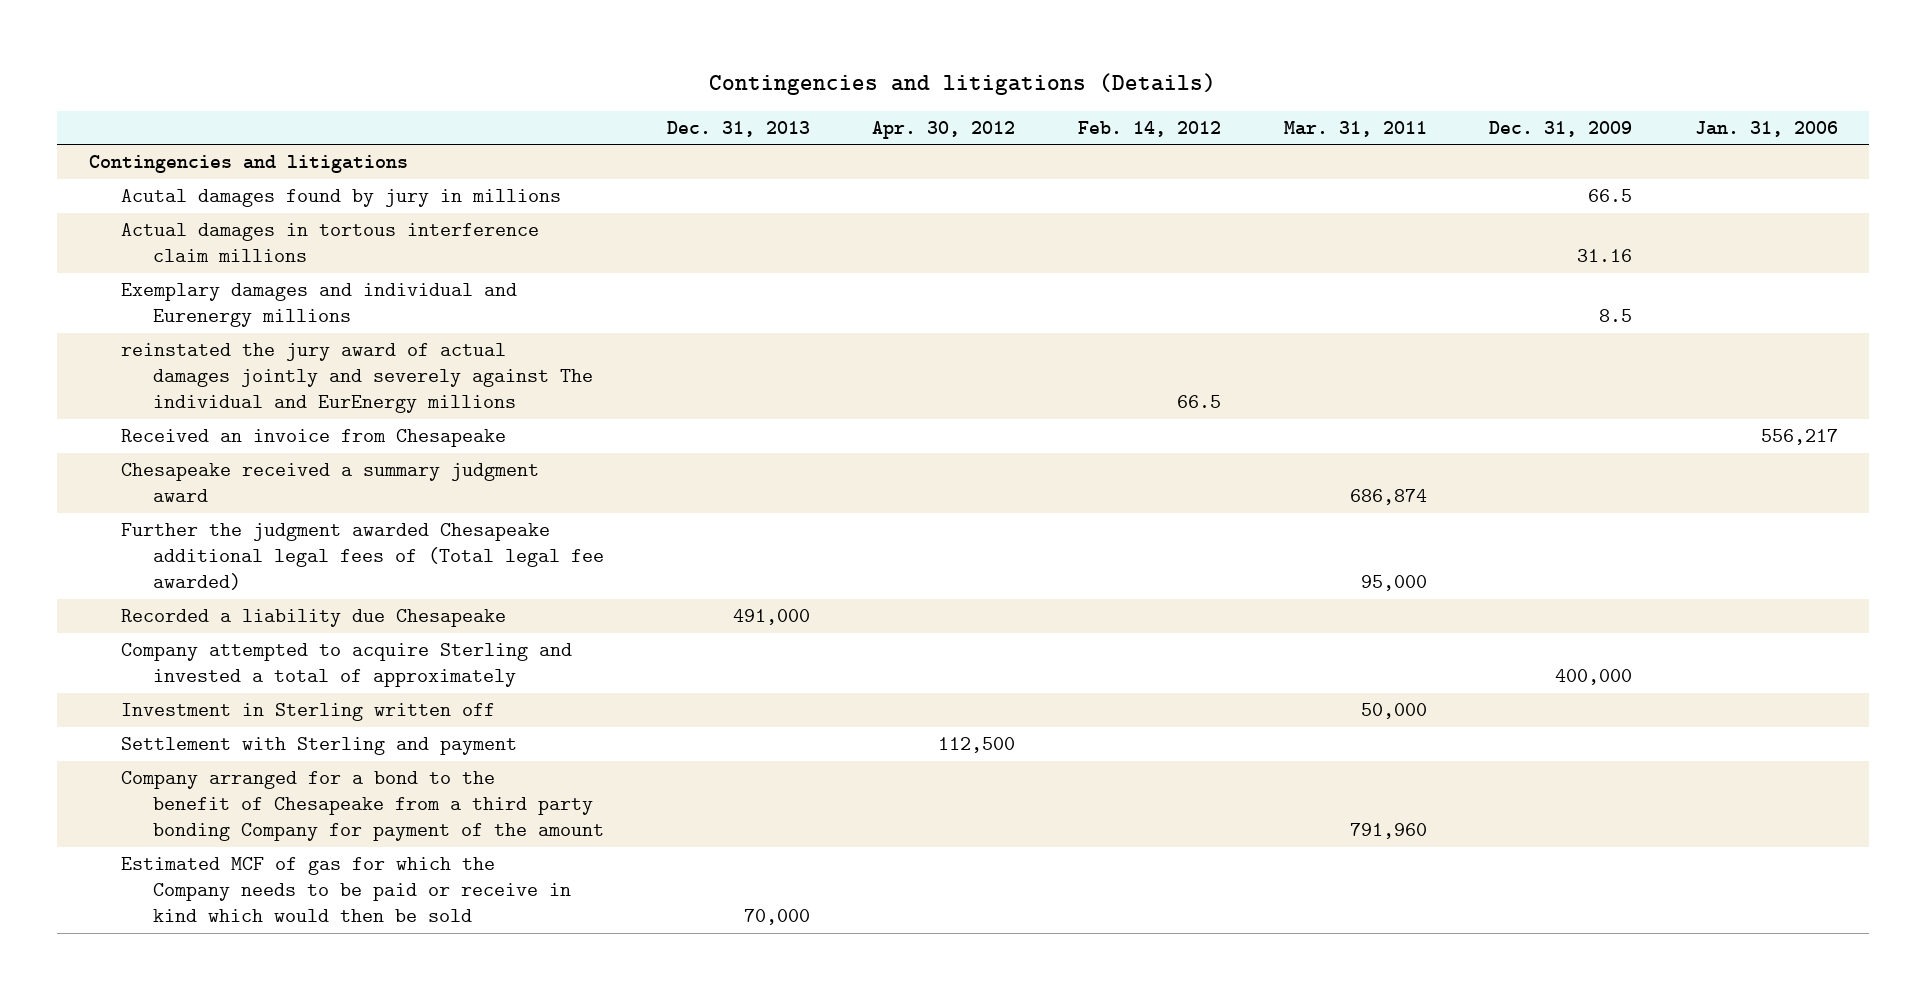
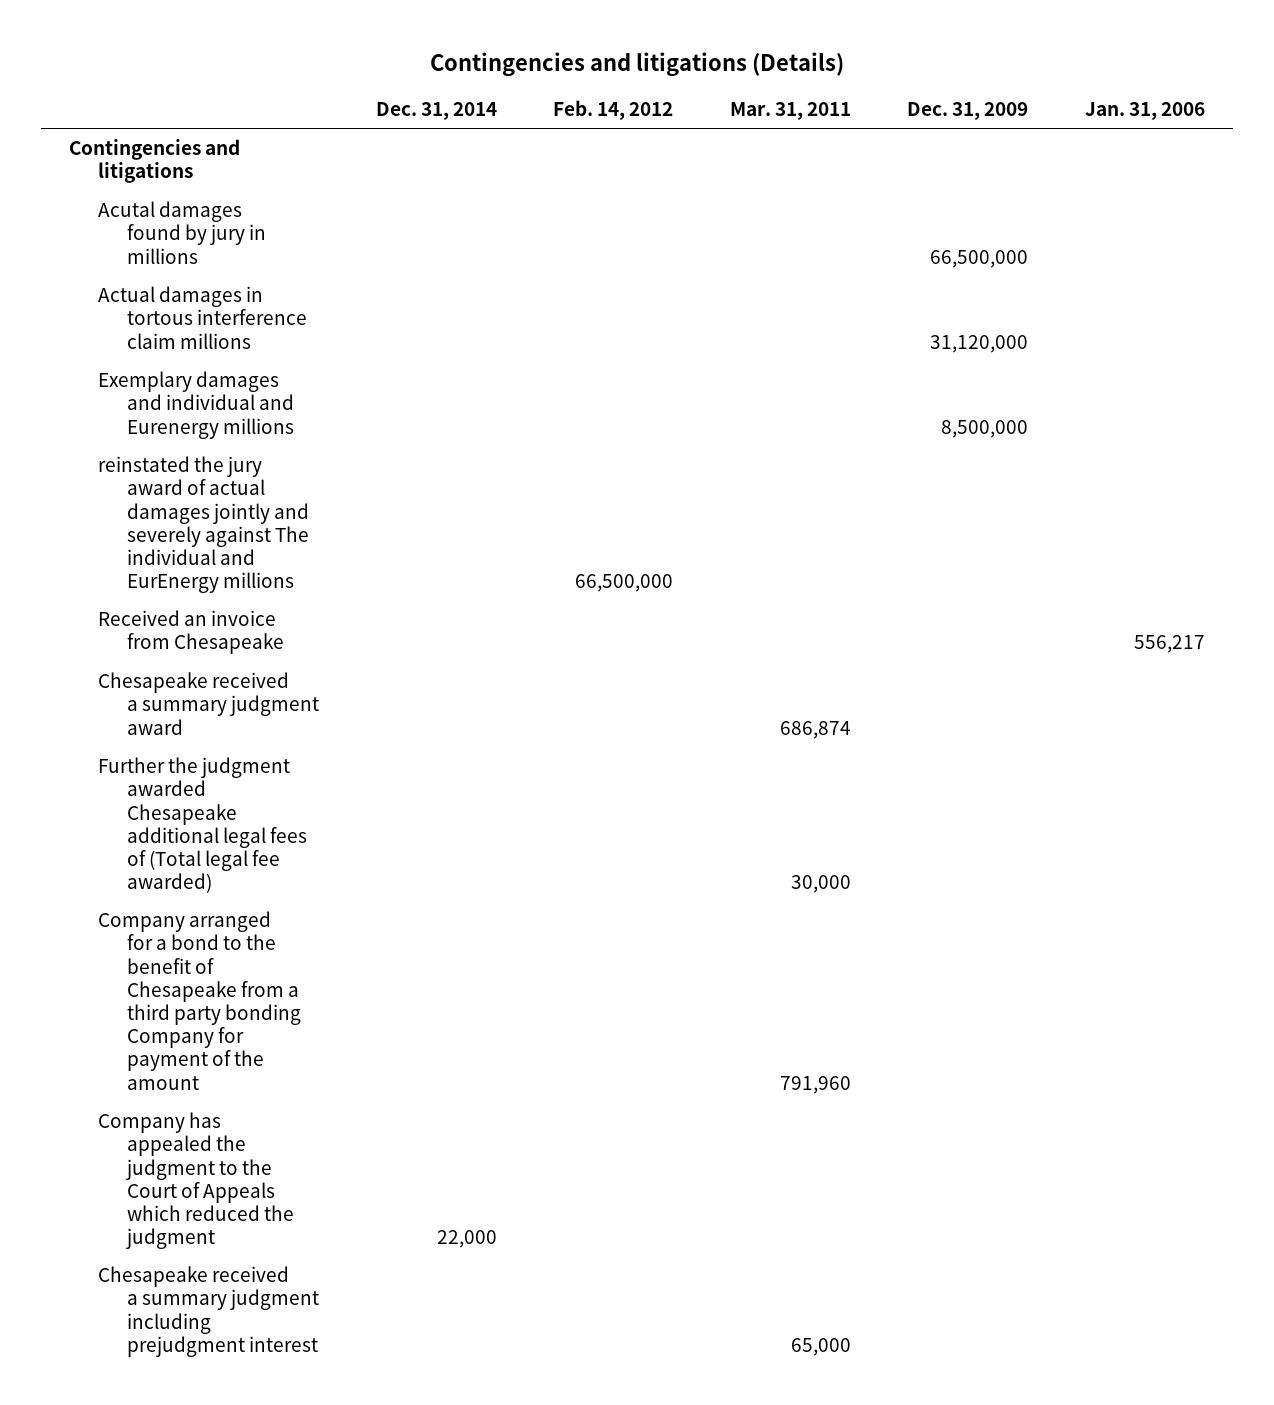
- | Dec. 31, 2013 | Apr. 30, 2012 | Feb. 14, 2012 | Mar. 31, 2011 | Dec. 31, 2009 | Jan. 31, 2006
+ | Dec. 31, 2014 | Feb. 14, 2012 | Mar. 31, 2011 | Dec. 31, 2009 | Jan. 31, 2006
- Acutal damages found by jury in millions | | | | | 66.5 |
- Actual damages in tortous interference claim millions | | | | | 31.16 |
- Exemplary damages and individual and Eurenergy millions | | | | | 8.5 |
- reinstated the jury award of actual damages jointly and severely against The individual and EurEnergy millions | | | 66.5 | | |
+ Acutal damages found by jury in millions | | | | 66,500,000 |
+ Actual damages in tortous interference claim millions | | | | 31,120,000 |
+ Exemplary damages and individual and Eurenergy millions | | | | 8,500,000 |
+ reinstated the jury award of actual damages jointly and severely against The individual and EurEnergy millions | | 66,500,000 | | |
- Further the judgment awarded Chesapeake additional legal fees of (Total legal fee awarded) | | | | 95,000 | |
- Recorded a liability due Chesapeake | 491,000 | | | | |
- Company attempted to acquire Sterling and invested a total of approximately | | | | | 400,000 |
- Investment in Sterling written off | | | | 50,000 | |
- Settlement with Sterling and payment | | 112,500 | | | |
+ Further the judgment awarded Chesapeake additional legal fees of (Total legal fee awarded) | | | 30,000 | |
- Estimated MCF of gas for which the Company needs to be paid or receive in kind which would then be sold | 70,000 | | | | |
+ Company has appealed the judgment to the Court of Appeals which reduced the judgment | 22,000 | | | |
+ Chesapeake received a summary judgment including prejudgment interest | | | 65,000 | |

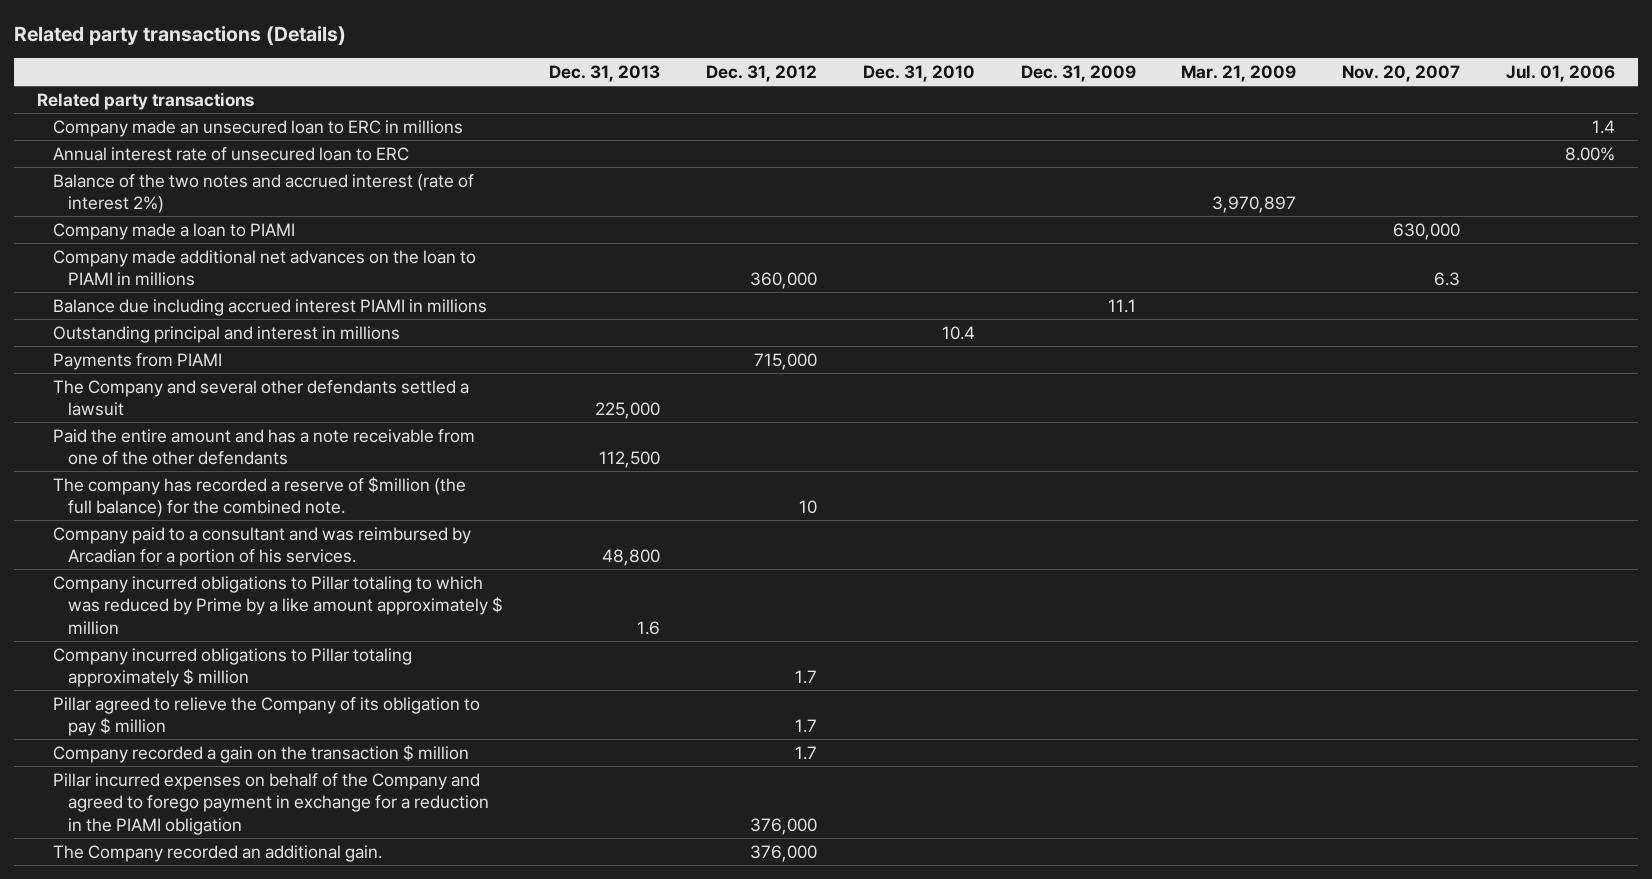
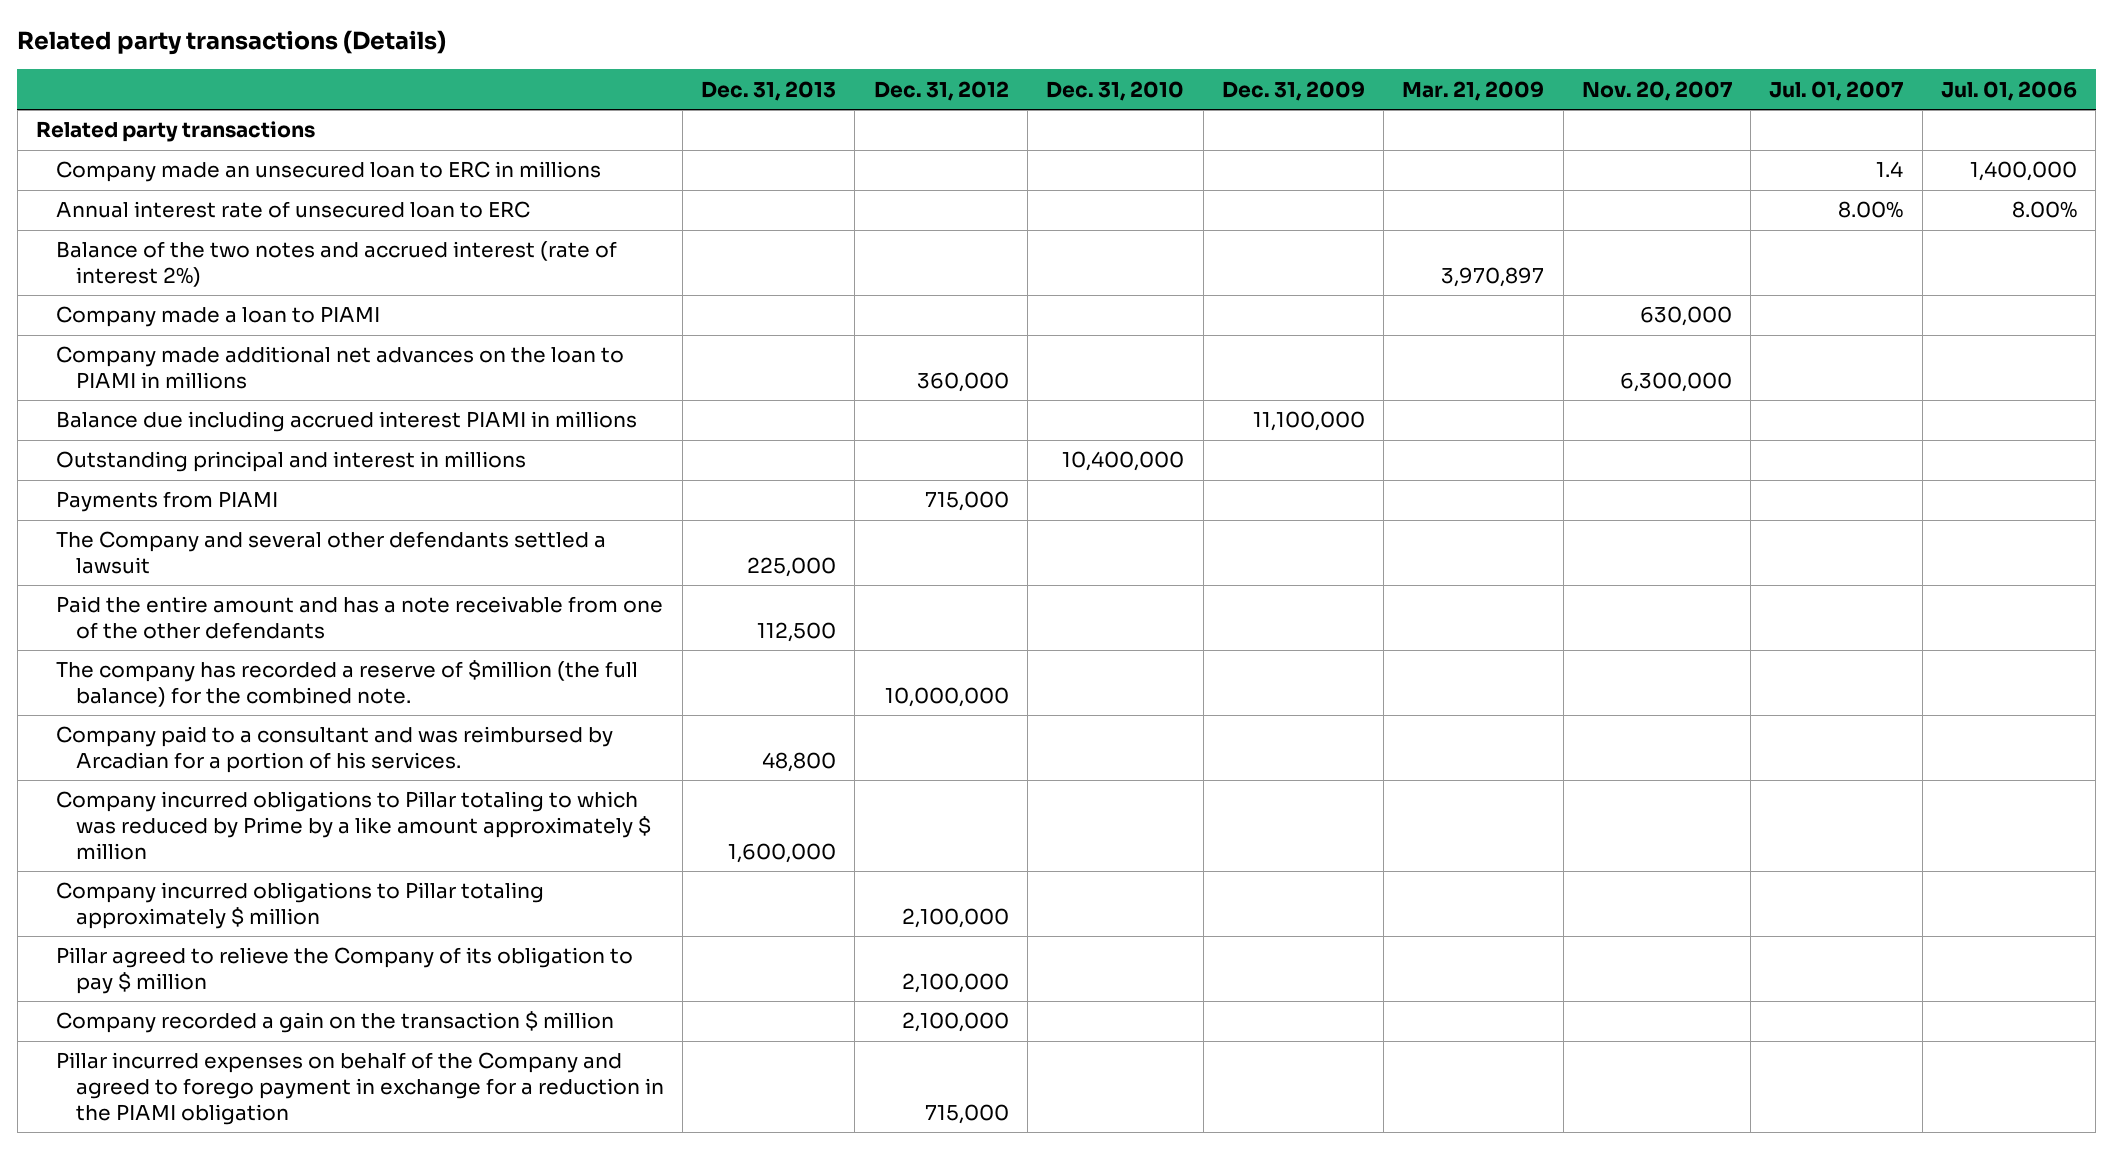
- | Dec. 31, 2013 | Dec. 31, 2012 | Dec. 31, 2010 | Dec. 31, 2009 | Mar. 21, 2009 | Nov. 20, 2007 | Jul. 01, 2006
+ | Dec. 31, 2013 | Dec. 31, 2012 | Dec. 31, 2010 | Dec. 31, 2009 | Mar. 21, 2009 | Nov. 20, 2007 | Jul. 01, 2007 | Jul. 01, 2006
- Company made an unsecured loan to ERC in millions | | | | | | | 1.4
+ Company made an unsecured loan to ERC in millions | | | | | | | 1.4 | 1,400,000
- Company made additional net advances on the loan to PIAMI in millions | | 360,000 | | | | 6.3 |
- Balance due including accrued interest PIAMI in millions | | | | 11.1 | | |
- Outstanding principal and interest in millions | | | 10.4 | | | |
+ Company made additional net advances on the loan to PIAMI in millions | | 360,000 | | | | 6,300,000 | |
+ Balance due including accrued interest PIAMI in millions | | | | 11,100,000 | | | |
+ Outstanding principal and interest in millions | | | 10,400,000 | | | | |
- The company has recorded a reserve of $million (the full balance) for the combined note. | | 10 | | | | |
+ The company has recorded a reserve of $million (the full balance) for the combined note. | | 10,000,000 | | | | | |
- Company incurred obligations to Pillar totaling to which was reduced by Prime by a like amount approximately $ million | 1.6 | | | | | |
- Company incurred obligations to Pillar totaling approximately $ million | | 1.7 | | | | |
- Pillar agreed to relieve the Company of its obligation to pay $ million | | 1.7 | | | | |
- Company recorded a gain on the transaction $ million | | 1.7 | | | | |
- Pillar incurred expenses on behalf of the Company and agreed to forego payment in exchange for a reduction in the PIAMI obligation | | 376,000 | | | | |
- The Company recorded an additional gain. | | 376,000 | | | | |
+ Company incurred obligations to Pillar totaling to which was reduced by Prime by a like amount approximately $ million | 1,600,000 | | | | | | |
+ Company incurred obligations to Pillar totaling approximately $ million | | 2,100,000 | | | | | |
+ Pillar agreed to relieve the Company of its obligation to pay $ million | | 2,100,000 | | | | | |
+ Company recorded a gain on the transaction $ million | | 2,100,000 | | | | | |
+ Pillar incurred expenses on behalf of the Company and agreed to forego payment in exchange for a reduction in the PIAMI obligation | | 715,000 | | | | | |

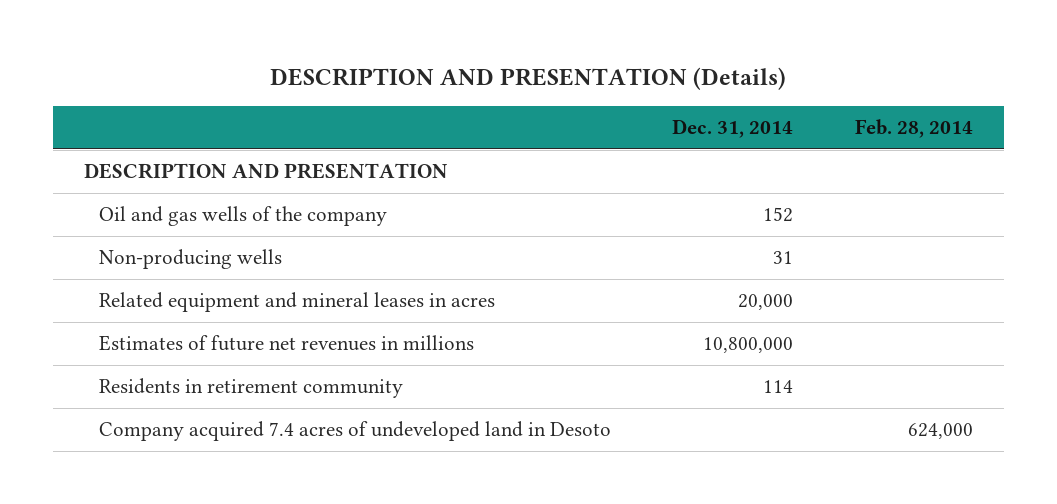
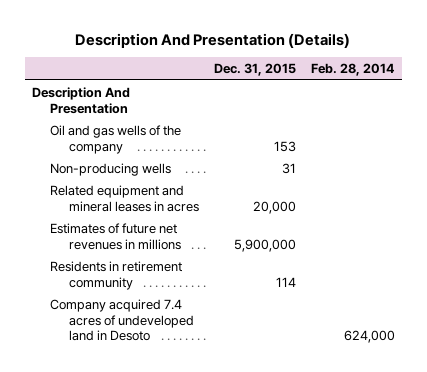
- DESCRIPTION AND PRESENTATION (Details)
+ Description And Presentation (Details)
- | Dec. 31, 2014 | Feb. 28, 2014
+ | Dec. 31, 2015 | Feb. 28, 2014
- DESCRIPTION AND PRESENTATION
+ Description And Presentation

